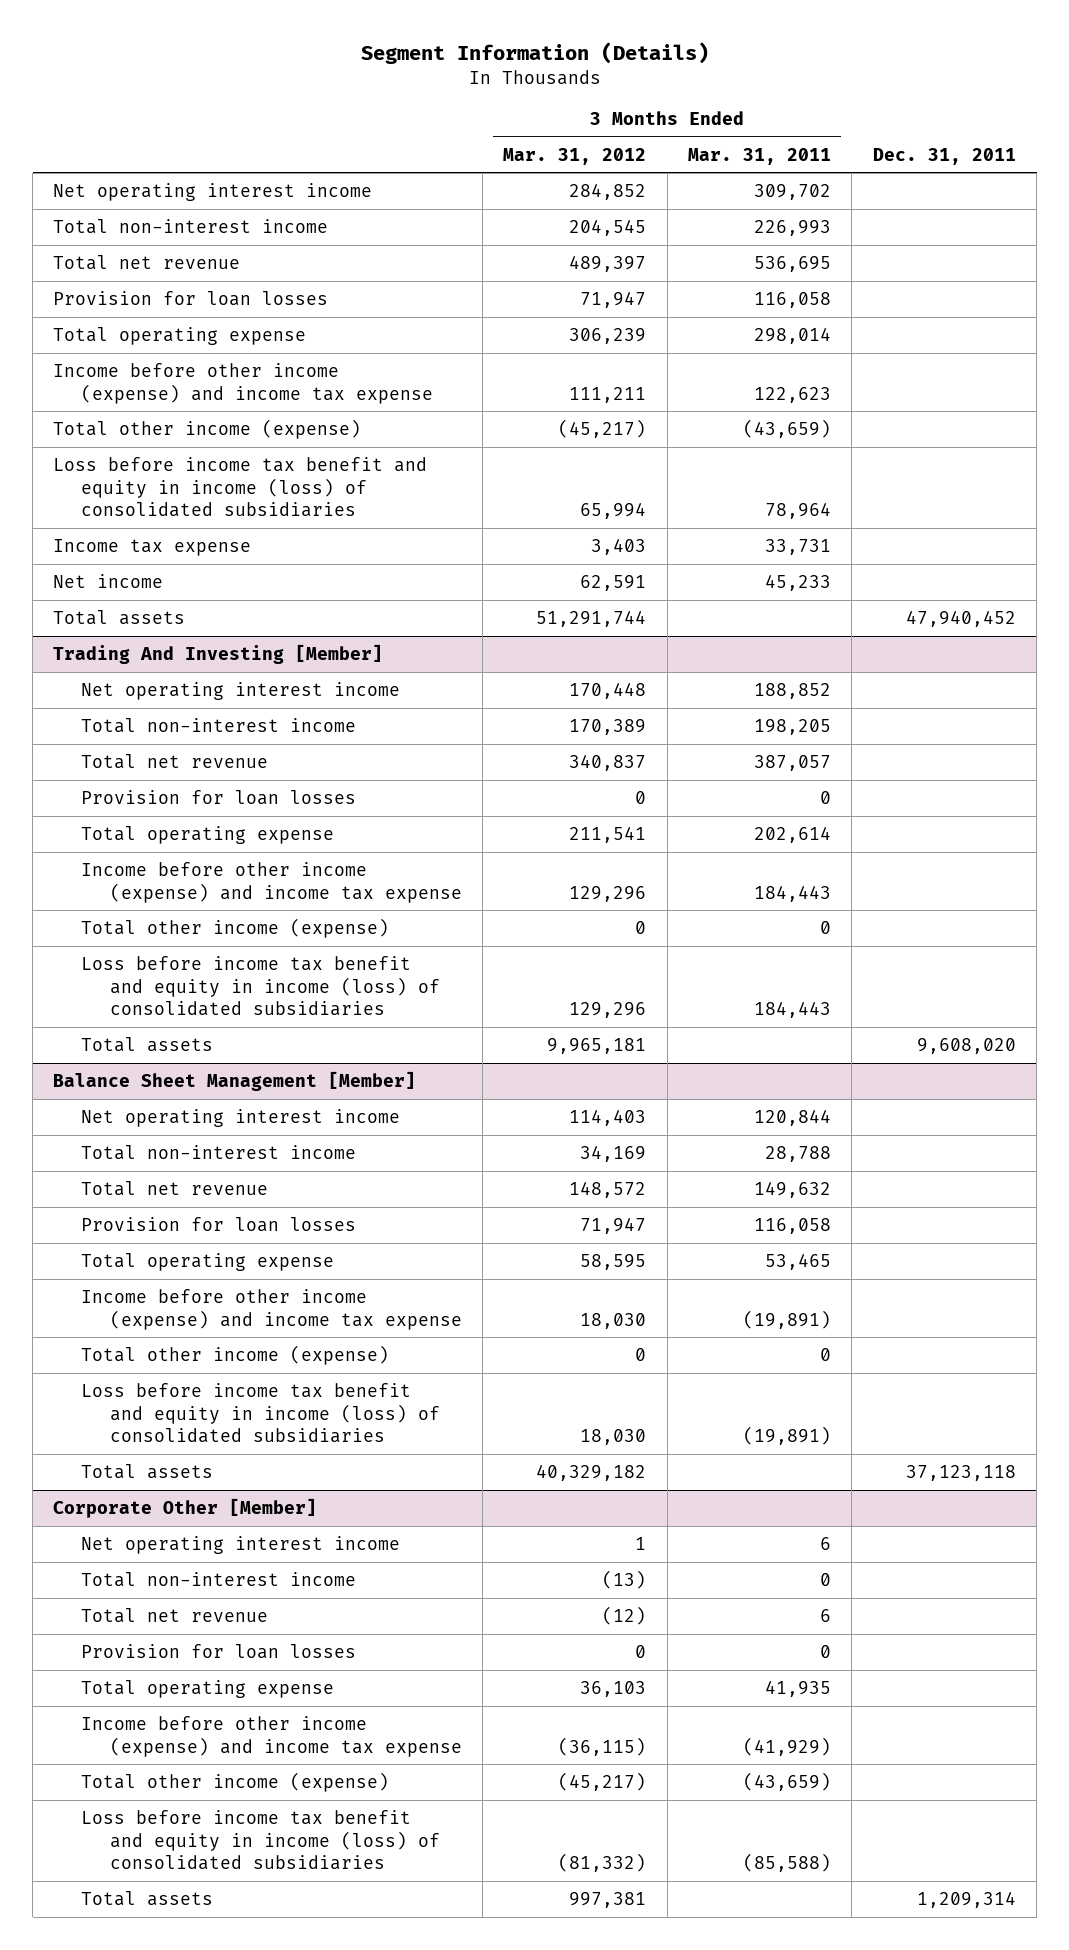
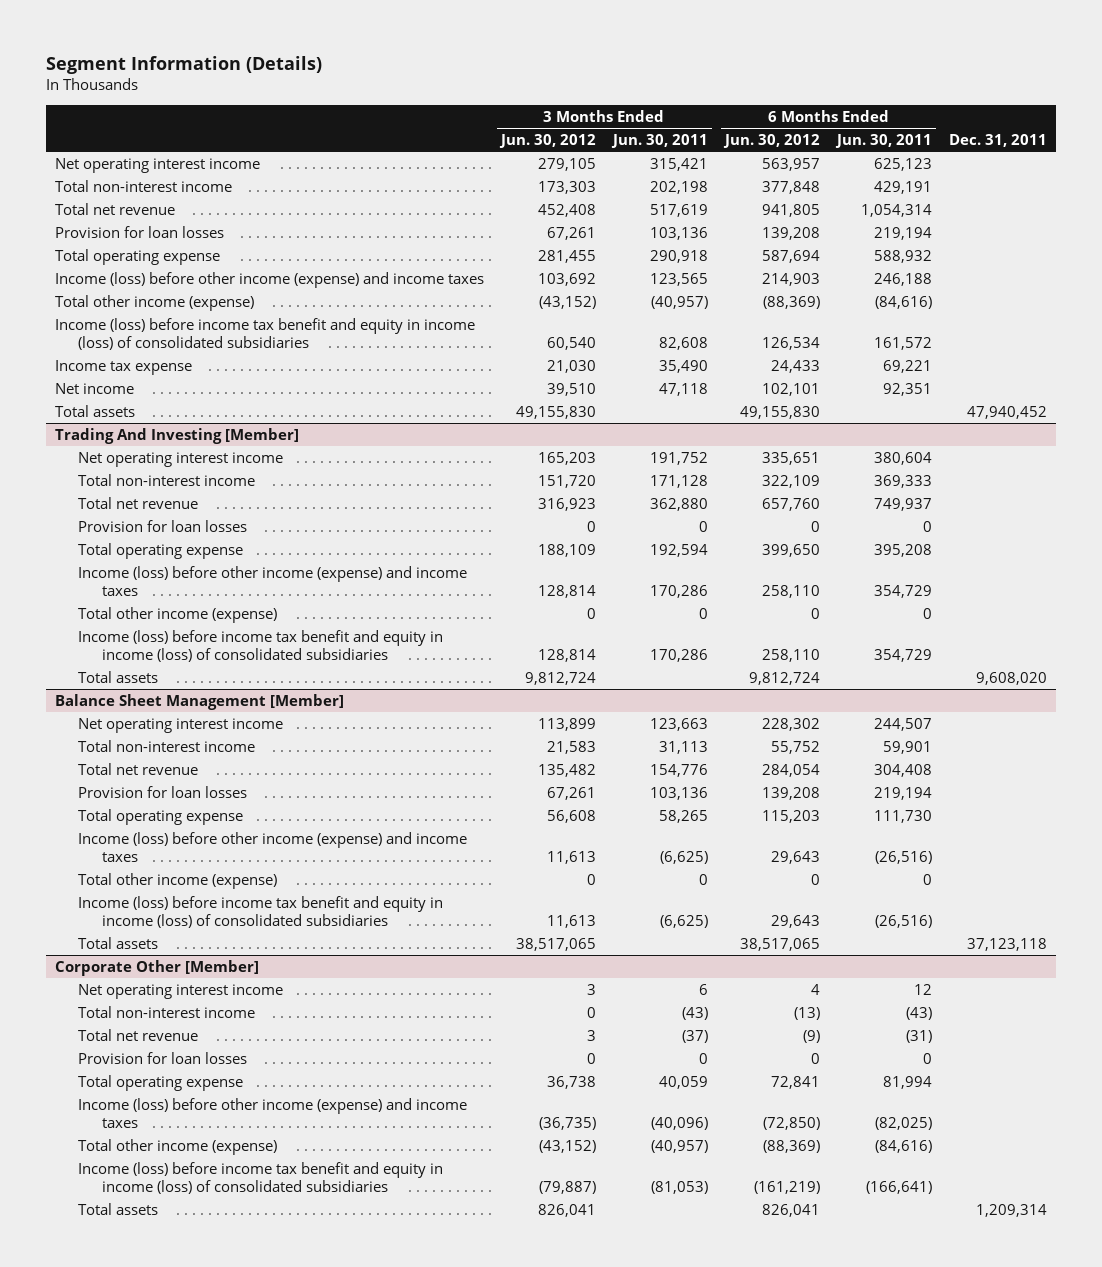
- | 3 Months Ended Mar. 31, 2012 | 3 Months Ended Mar. 31, 2011 | Dec. 31, 2011
+ | 3 Months Ended Jun. 30, 2012 | 3 Months Ended Jun. 30, 2011 | 6 Months Ended Jun. 30, 2012 | 6 Months Ended Jun. 30, 2011 | Dec. 31, 2011
- Income before other income (expense) and income tax expense | 111,211 | 122,623 |
+ Income (loss) before other income (expense) and income taxes | 103,692 | 123,565 | 214,903 | 246,188 |
- Loss before income tax benefit and equity in income (loss) of consolidated subsidiaries | 65,994 | 78,964 |
+ Income (loss) before income tax benefit and equity in income (loss) of consolidated subsidiaries | 60,540 | 82,608 | 126,534 | 161,572 |
@ Trading And Investing [Member]
- Income before other income (expense) and income tax expense | 129,296 | 184,443 |
+ Income (loss) before other income (expense) and income taxes | 128,814 | 170,286 | 258,110 | 354,729 |
- Loss before income tax benefit and equity in income (loss) of consolidated subsidiaries | 129,296 | 184,443 |
+ Income (loss) before income tax benefit and equity in income (loss) of consolidated subsidiaries | 128,814 | 170,286 | 258,110 | 354,729 |
@ Balance Sheet Management [Member]
- Income before other income (expense) and income tax expense | 18,030 | (19,891) |
+ Income (loss) before other income (expense) and income taxes | 11,613 | (6,625) | 29,643 | (26,516) |
- Loss before income tax benefit and equity in income (loss) of consolidated subsidiaries | 18,030 | (19,891) |
+ Income (loss) before income tax benefit and equity in income (loss) of consolidated subsidiaries | 11,613 | (6,625) | 29,643 | (26,516) |
@ Corporate Other [Member]
- Income before other income (expense) and income tax expense | (36,115) | (41,929) |
+ Income (loss) before other income (expense) and income taxes | (36,735) | (40,096) | (72,850) | (82,025) |
- Loss before income tax benefit and equity in income (loss) of consolidated subsidiaries | (81,332) | (85,588) |
+ Income (loss) before income tax benefit and equity in income (loss) of consolidated subsidiaries | (79,887) | (81,053) | (161,219) | (166,641) |

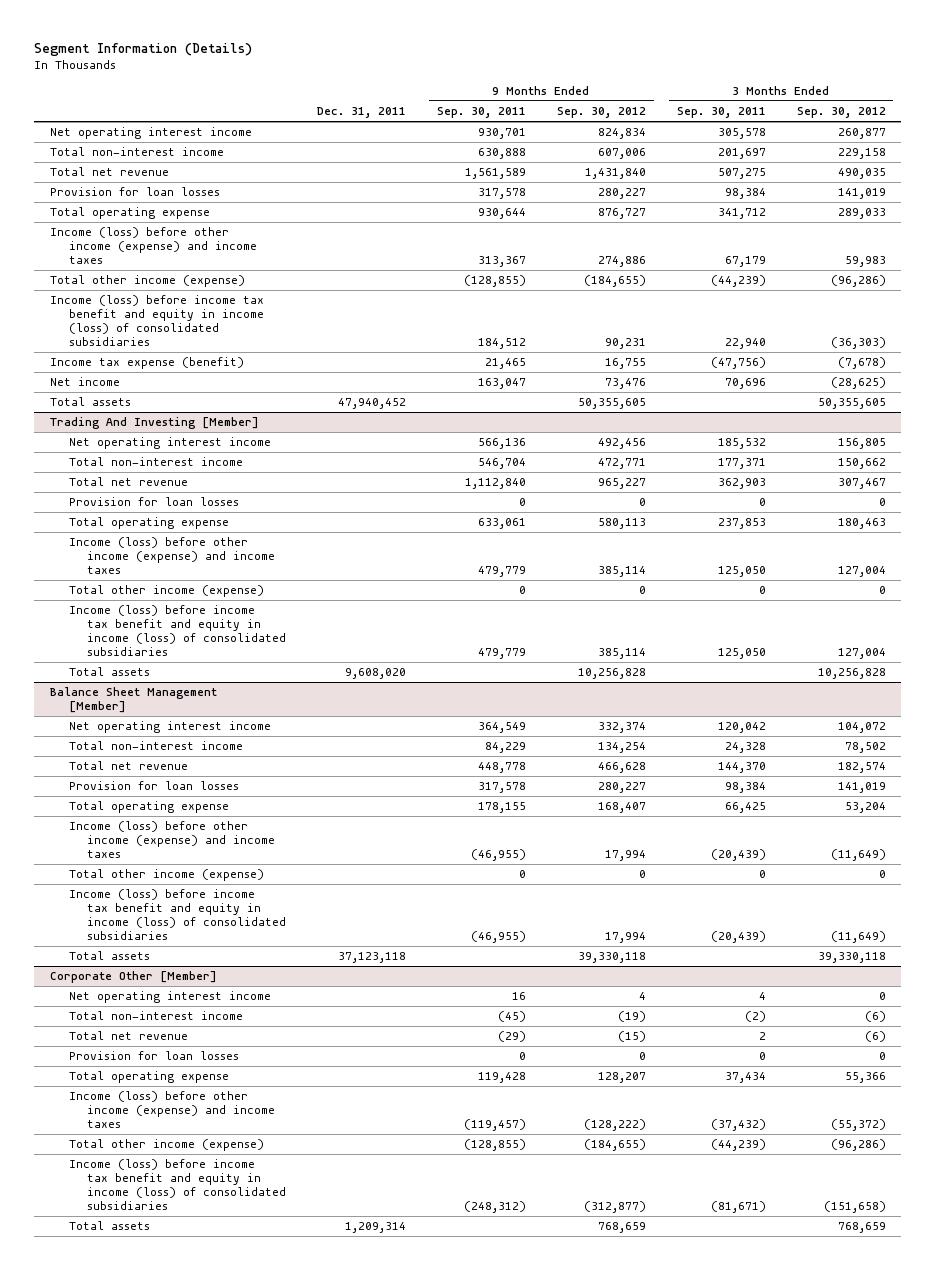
- | 3 Months Ended Jun. 30, 2012 | 3 Months Ended Jun. 30, 2011 | 6 Months Ended Jun. 30, 2012 | 6 Months Ended Jun. 30, 2011 | Dec. 31, 2011
+ | Dec. 31, 2011 | 9 Months Ended Sep. 30, 2011 | 9 Months Ended Sep. 30, 2012 | 3 Months Ended Sep. 30, 2011 | 3 Months Ended Sep. 30, 2012
- Income tax expense | 21,030 | 35,490 | 24,433 | 69,221 |
+ Income tax expense (benefit) | | 21,465 | 16,755 | (47,756) | (7,678)

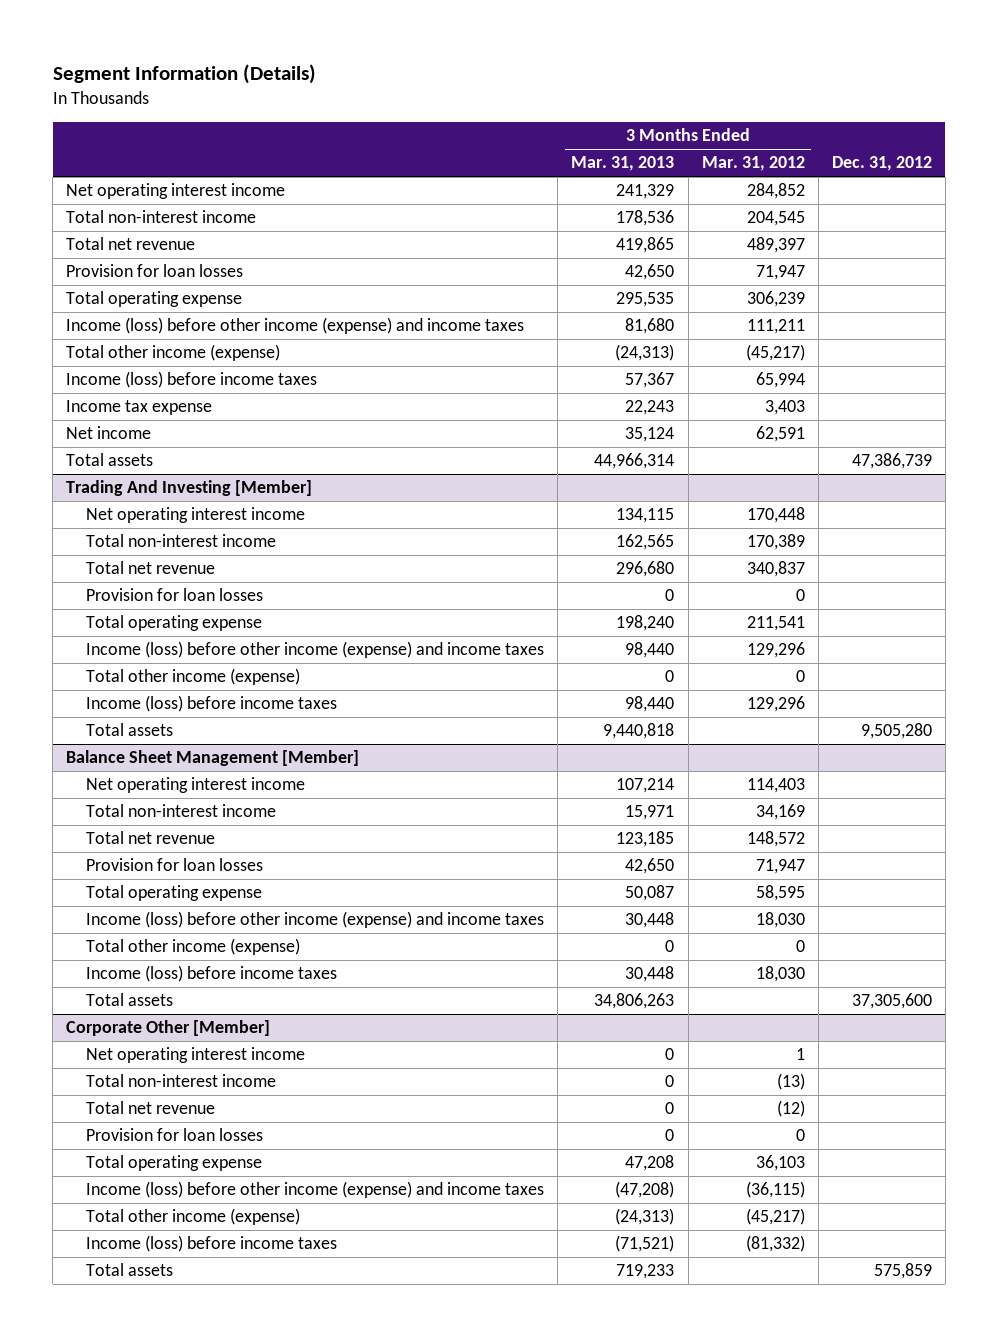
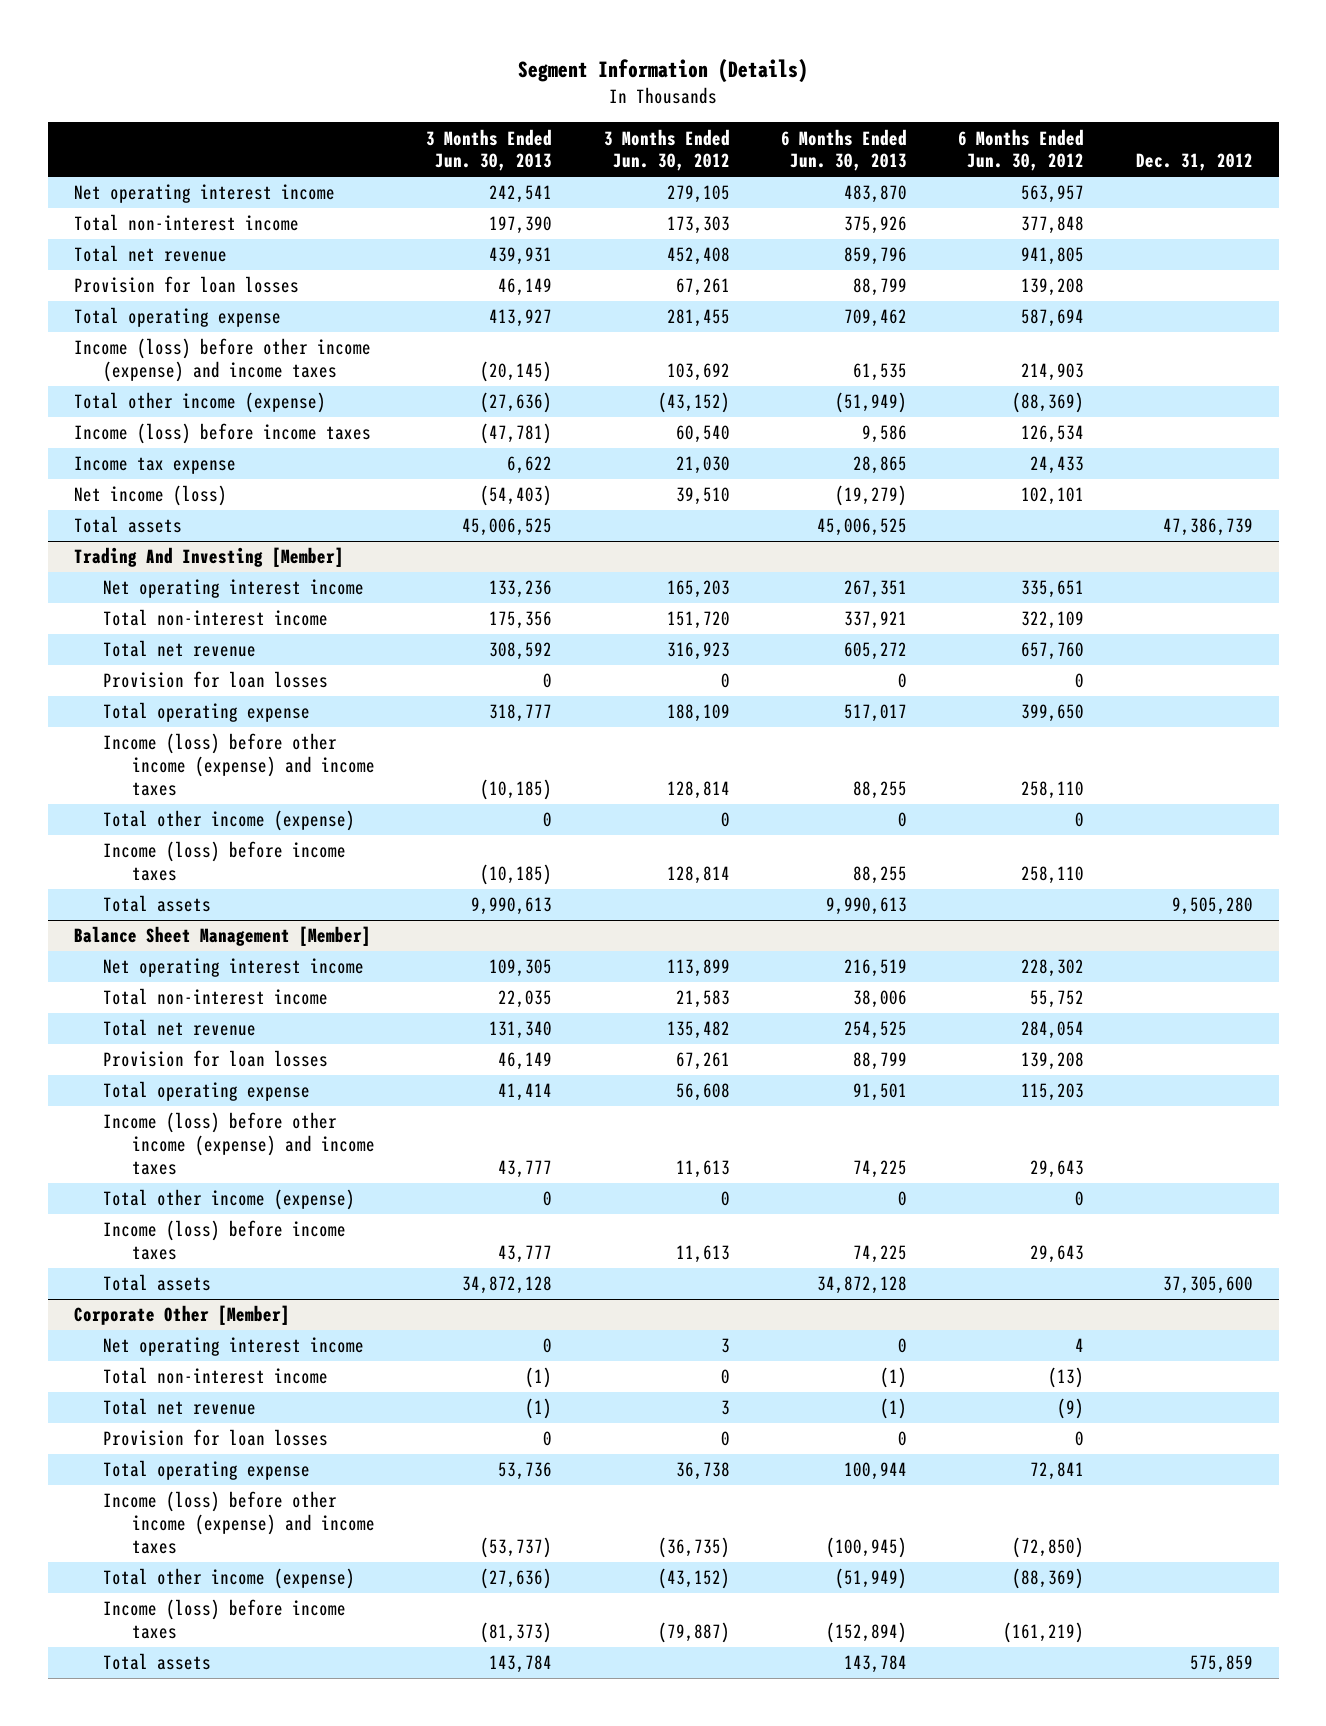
- | 3 Months Ended Mar. 31, 2013 | 3 Months Ended Mar. 31, 2012 | Dec. 31, 2012
+ | 3 Months Ended Jun. 30, 2013 | 3 Months Ended Jun. 30, 2012 | 6 Months Ended Jun. 30, 2013 | 6 Months Ended Jun. 30, 2012 | Dec. 31, 2012
- Net income | 35,124 | 62,591 |
+ Net income (loss) | (54,403) | 39,510 | (19,279) | 102,101 |

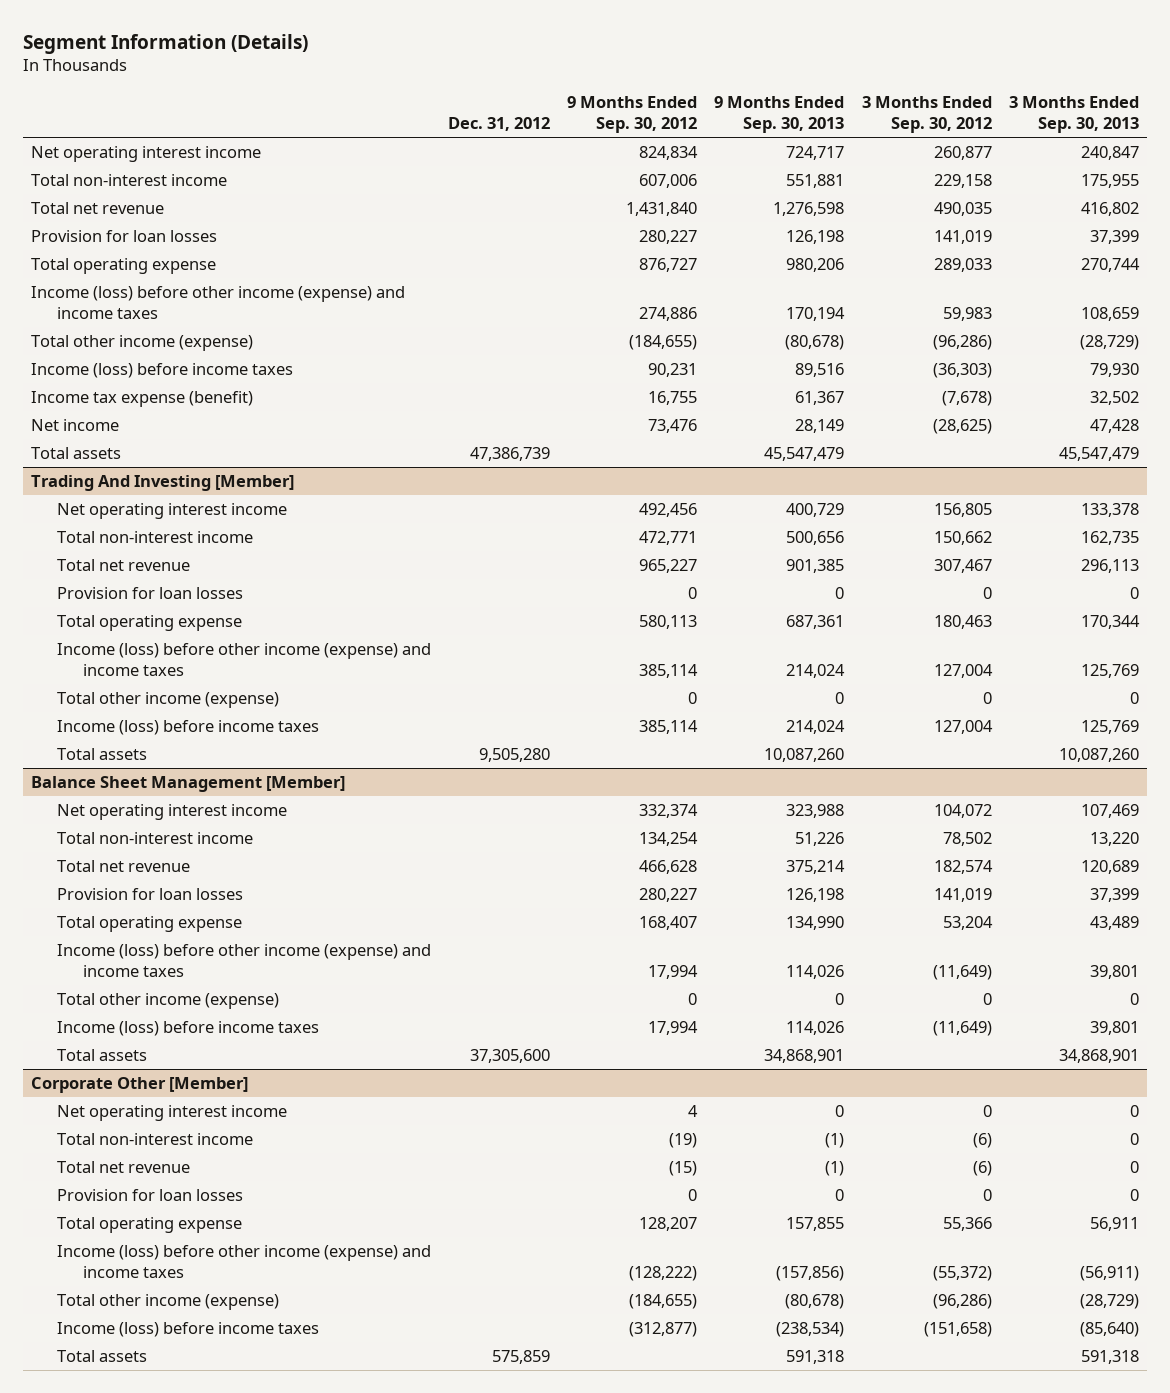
- | 3 Months Ended Jun. 30, 2013 | 3 Months Ended Jun. 30, 2012 | 6 Months Ended Jun. 30, 2013 | 6 Months Ended Jun. 30, 2012 | Dec. 31, 2012
+ | Dec. 31, 2012 | 9 Months Ended Sep. 30, 2012 | 9 Months Ended Sep. 30, 2013 | 3 Months Ended Sep. 30, 2012 | 3 Months Ended Sep. 30, 2013
- Income tax expense | 6,622 | 21,030 | 28,865 | 24,433 |
- Net income (loss) | (54,403) | 39,510 | (19,279) | 102,101 |
+ Income tax expense (benefit) | | 16,755 | 61,367 | (7,678) | 32,502
+ Net income | | 73,476 | 28,149 | (28,625) | 47,428

